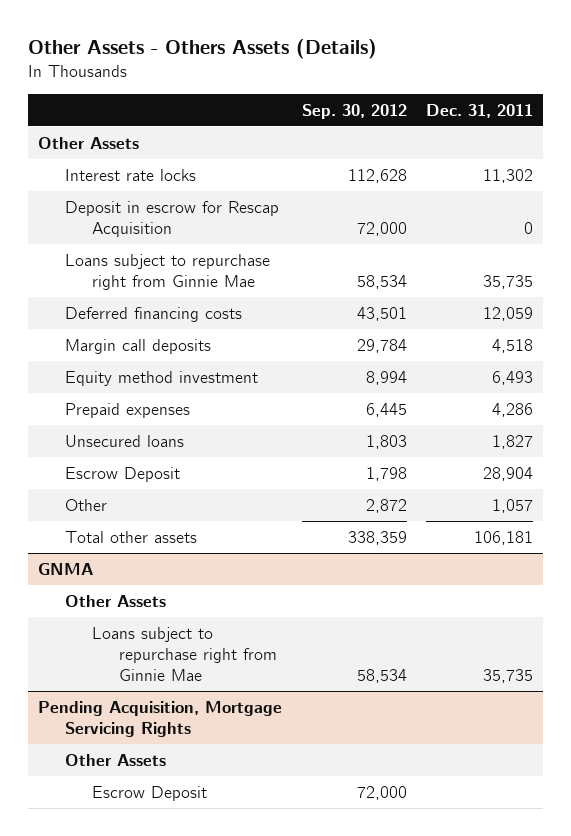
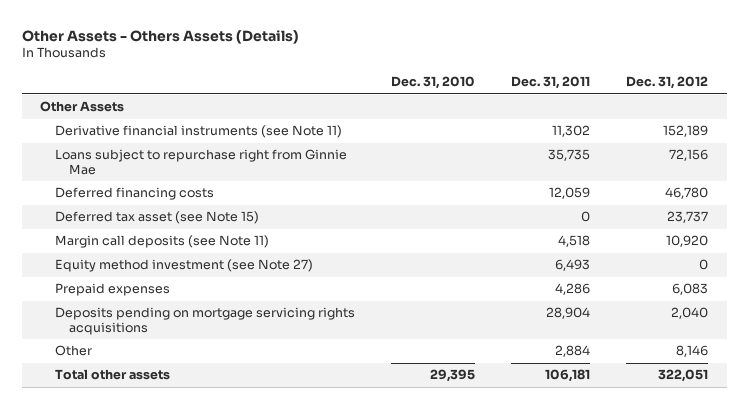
- | Sep. 30, 2012 | Dec. 31, 2011
+ | Dec. 31, 2010 | Dec. 31, 2011 | Dec. 31, 2012
- Interest rate locks | 112,628 | 11,302
- Deposit in escrow for Rescap Acquisition | 72,000 | 0
+ Derivative financial instruments (see Note 11) | | 11,302 | 152,189
- Margin call deposits | 29,784 | 4,518
- Equity method investment | 8,994 | 6,493
+ Deferred tax asset (see Note 15) | | 0 | 23,737
+ Margin call deposits (see Note 11) | | 4,518 | 10,920
+ Equity method investment (see Note 27) | | 6,493 | 0
- Unsecured loans | 1,803 | 1,827
- Escrow Deposit | 1,798 | 28,904
- Other | 2,872 | 1,057
+ Deposits pending on mortgage servicing rights acquisitions | | 28,904 | 2,040
+ Other | | 2,884 | 8,146
- GNMA
- Other Assets
- Loans subject to repurchase right from Ginnie Mae | 58,534 | 35,735
- Pending Acquisition, Mortgage Servicing Rights
- Other Assets
- Escrow Deposit | 72,000 |

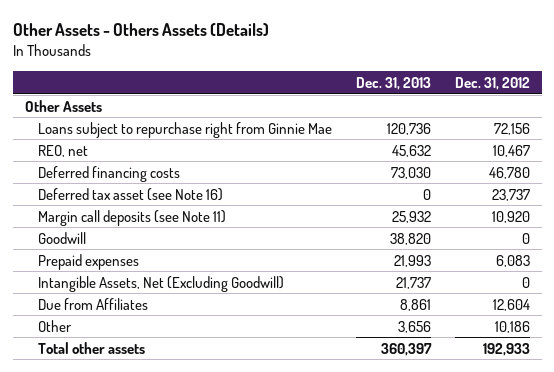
- | Dec. 31, 2010 | Dec. 31, 2011 | Dec. 31, 2012
+ | Dec. 31, 2013 | Dec. 31, 2012
- Derivative financial instruments (see Note 11) | | 11,302 | 152,189
+ REO, net | 45,632 | 10,467
- Deferred tax asset (see Note 15) | | 0 | 23,737
+ Deferred tax asset (see Note 16) | 0 | 23,737
- Equity method investment (see Note 27) | | 6,493 | 0
+ Goodwill | 38,820 | 0
- Deposits pending on mortgage servicing rights acquisitions | | 28,904 | 2,040
- Other | | 2,884 | 8,146
- Total other assets | 29,395 | 106,181 | 322,051
+ Intangible Assets, Net (Excluding Goodwill) | 21,737 | 0
+ Due from Affiliates | 8,861 | 12,604
+ Other | 3,656 | 10,186
+ Total other assets | 360,397 | 192,933

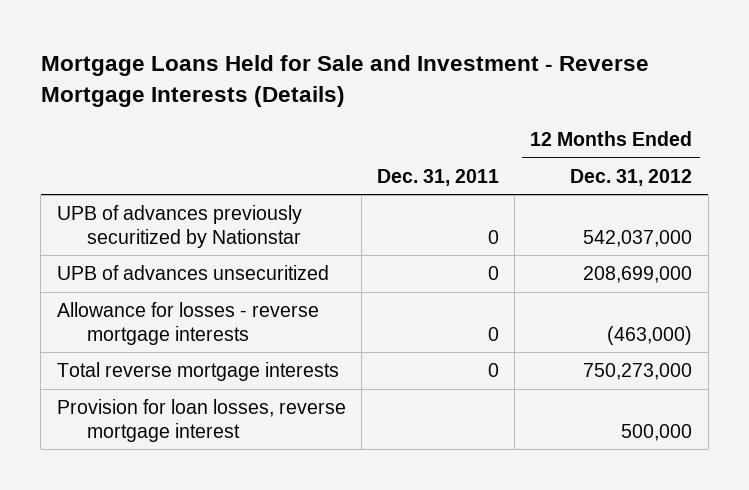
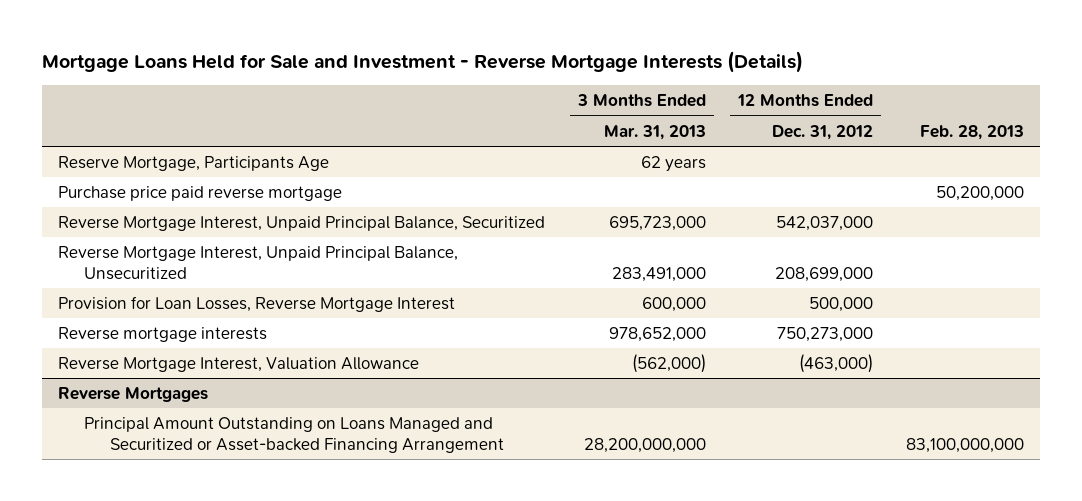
- | Dec. 31, 2011 | 12 Months Ended Dec. 31, 2012
+ | 3 Months Ended Mar. 31, 2013 | 12 Months Ended Dec. 31, 2012 | Feb. 28, 2013
- UPB of advances previously securitized by Nationstar | 0 | 542,037,000
- UPB of advances unsecuritized | 0 | 208,699,000
- Allowance for losses - reverse mortgage interests | 0 | (463,000)
- Total reverse mortgage interests | 0 | 750,273,000
- Provision for loan losses, reverse mortgage interest | | 500,000
+ Reserve Mortgage, Participants Age | 62 years | |
+ Purchase price paid reverse mortgage | | | 50,200,000
+ Reverse Mortgage Interest, Unpaid Principal Balance, Securitized | 695,723,000 | 542,037,000 |
+ Reverse Mortgage Interest, Unpaid Principal Balance, Unsecuritized | 283,491,000 | 208,699,000 |
+ Provision for Loan Losses, Reverse Mortgage Interest | 600,000 | 500,000 |
+ Reverse mortgage interests | 978,652,000 | 750,273,000 |
+ Reverse Mortgage Interest, Valuation Allowance | (562,000) | (463,000) |
+ Reverse Mortgages
+ Principal Amount Outstanding on Loans Managed and Securitized or Asset-backed Financing Arrangement | 28,200,000,000 | | 83,100,000,000

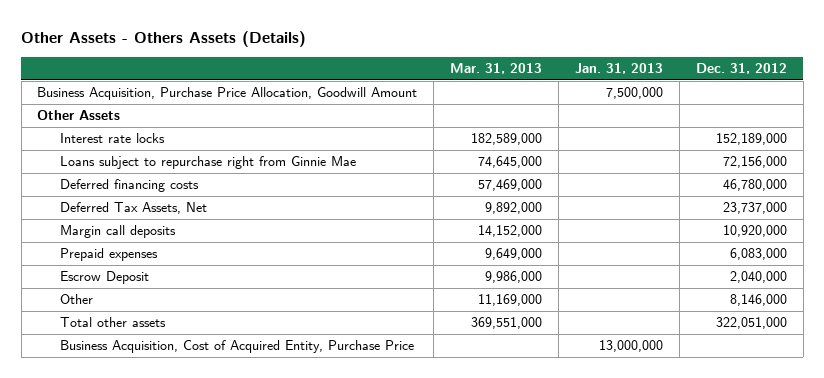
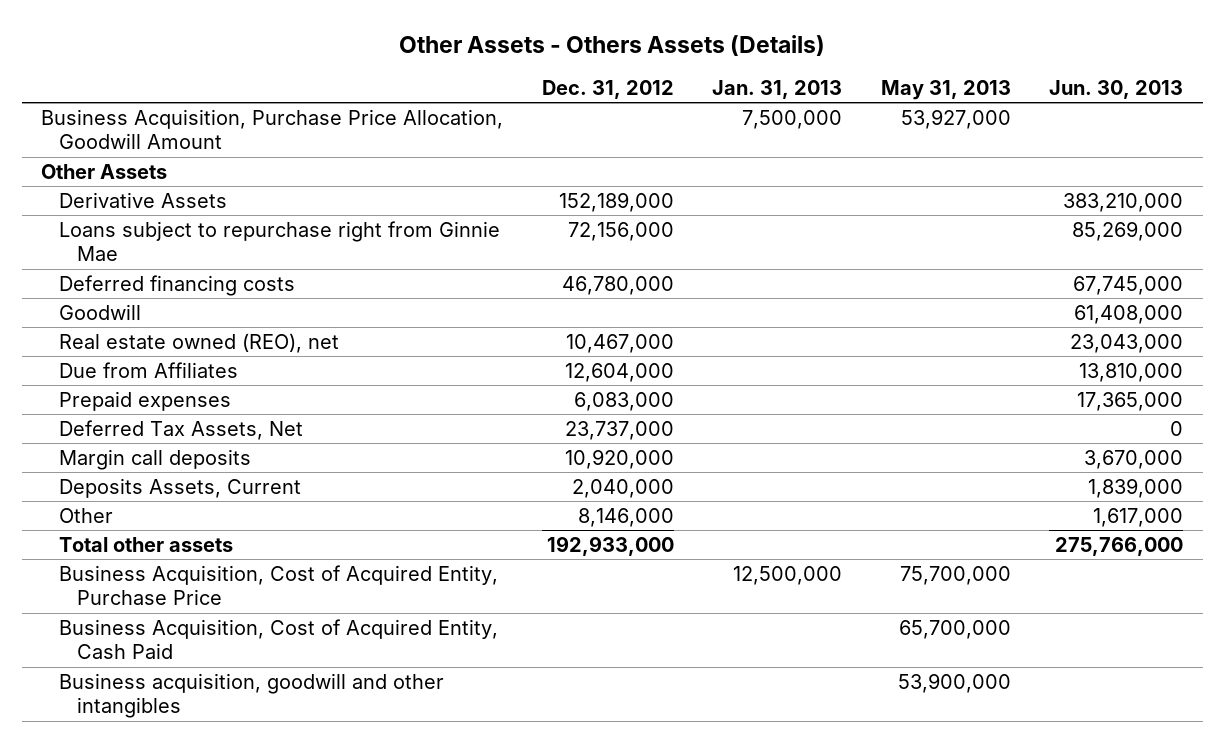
- | Mar. 31, 2013 | Jan. 31, 2013 | Dec. 31, 2012
+ | Dec. 31, 2012 | Jan. 31, 2013 | May 31, 2013 | Jun. 30, 2013
- Interest rate locks | 182,589,000 | | 152,189,000
+ Derivative Assets | 152,189,000 | | | 383,210,000
+ Goodwill | | | | 61,408,000
+ Real estate owned (REO), net | 10,467,000 | | | 23,043,000
+ Due from Affiliates | 12,604,000 | | | 13,810,000
moved up: Prepaid expenses | 6,083,000 | | | 17,365,000
- Escrow Deposit | 9,986,000 | | 2,040,000
+ Deposits Assets, Current | 2,040,000 | | | 1,839,000
- Total other assets | 369,551,000 | | 322,051,000
- Business Acquisition, Cost of Acquired Entity, Purchase Price | | 13,000,000 |
+ Total other assets | 192,933,000 | | | 275,766,000
+ Business Acquisition, Cost of Acquired Entity, Purchase Price | | 12,500,000 | 75,700,000 |
+ Business Acquisition, Cost of Acquired Entity, Cash Paid | | | 65,700,000 |
+ Business acquisition, goodwill and other intangibles | | | 53,900,000 |

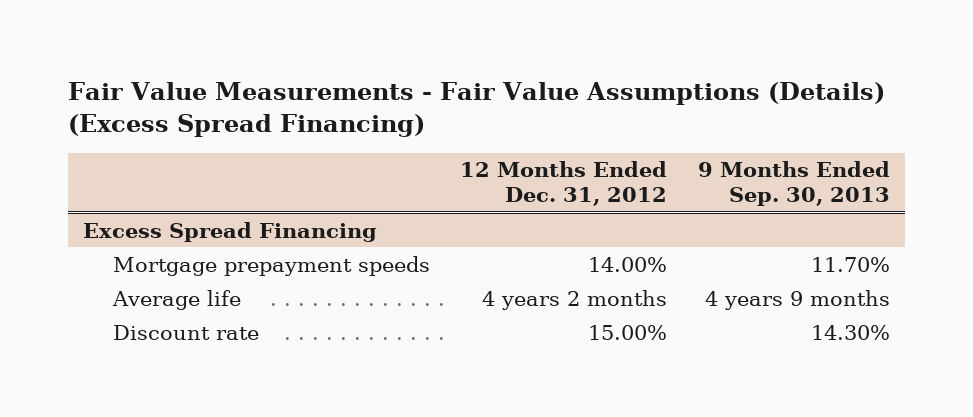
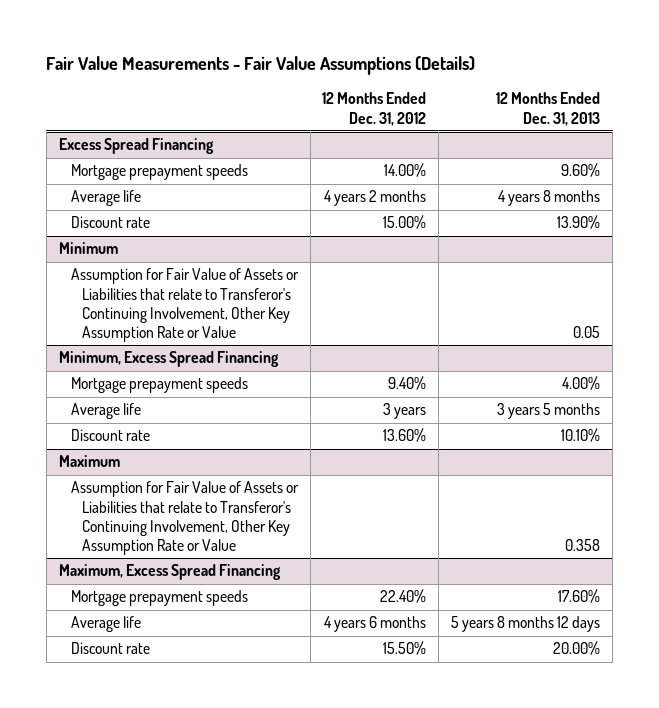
- Fair Value Measurements - Fair Value Assumptions (Details) (Excess Spread Financing)
+ Fair Value Measurements - Fair Value Assumptions (Details)
- | 12 Months Ended Dec. 31, 2012 | 9 Months Ended Sep. 30, 2013
+ | 12 Months Ended Dec. 31, 2012 | 12 Months Ended Dec. 31, 2013
+ Minimum
+ Assumption for Fair Value of Assets or Liabilities that relate to Transferor's Continuing Involvement, Other Key Assumption Rate or Value | | 0.05
+ Minimum, Excess Spread Financing
+ Mortgage prepayment speeds | 9.40% | 4.00%
+ Average life | 3 years | 3 years 5 months
+ Discount rate | 13.60% | 10.10%
+ Maximum
+ Assumption for Fair Value of Assets or Liabilities that relate to Transferor's Continuing Involvement, Other Key Assumption Rate or Value | | 0.358
+ Maximum, Excess Spread Financing
+ Mortgage prepayment speeds | 22.40% | 17.60%
+ Average life | 4 years 6 months | 5 years 8 months 12 days
+ Discount rate | 15.50% | 20.00%

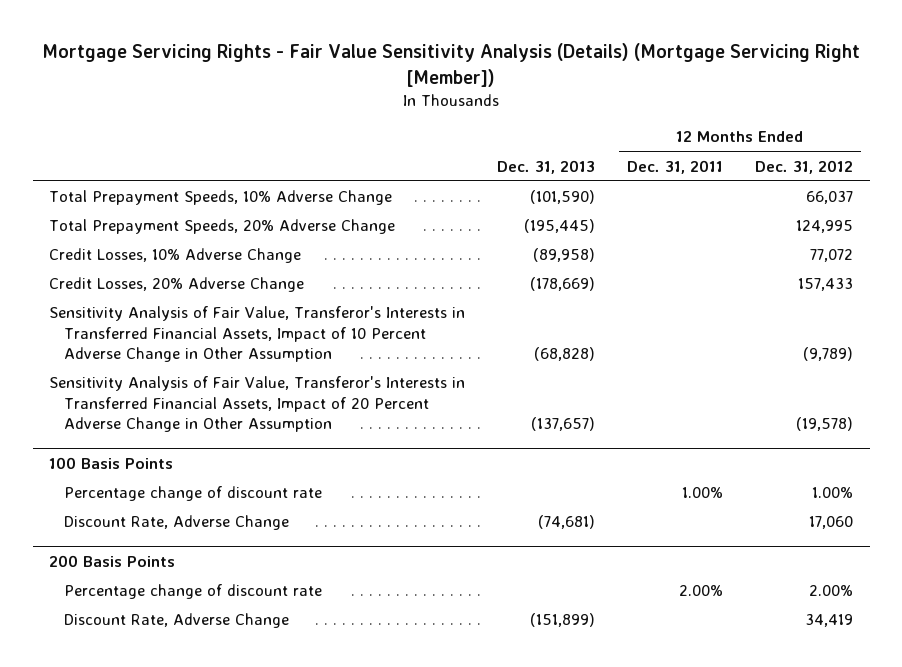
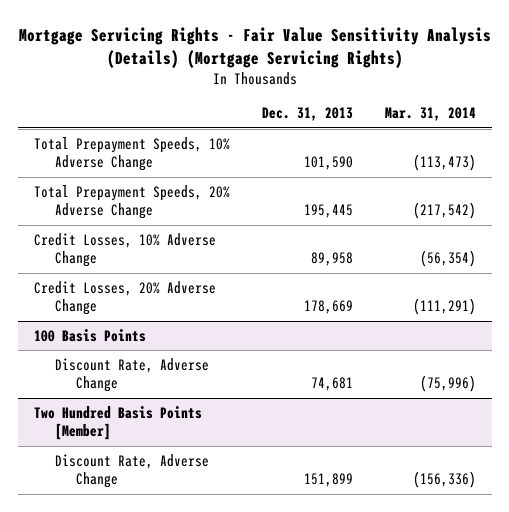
- Mortgage Servicing Rights - Fair Value Sensitivity Analysis (Details) (Mortgage Servicing Right [Member])
+ Mortgage Servicing Rights - Fair Value Sensitivity Analysis (Details) (Mortgage Servicing Rights)
- | Dec. 31, 2013 | 12 Months Ended Dec. 31, 2011 | 12 Months Ended Dec. 31, 2012
+ | Dec. 31, 2013 | Mar. 31, 2014
- Total Prepayment Speeds, 10% Adverse Change | (101,590) | | 66,037
- Total Prepayment Speeds, 20% Adverse Change | (195,445) | | 124,995
- Credit Losses, 10% Adverse Change | (89,958) | | 77,072
- Credit Losses, 20% Adverse Change | (178,669) | | 157,433
- Sensitivity Analysis of Fair Value, Transferor's Interests in Transferred Financial Assets, Impact of 10 Percent Adverse Change in Other Assumption | (68,828) | | (9,789)
- Sensitivity Analysis of Fair Value, Transferor's Interests in Transferred Financial Assets, Impact of 20 Percent Adverse Change in Other Assumption | (137,657) | | (19,578)
+ Total Prepayment Speeds, 10% Adverse Change | 101,590 | (113,473)
+ Total Prepayment Speeds, 20% Adverse Change | 195,445 | (217,542)
+ Credit Losses, 10% Adverse Change | 89,958 | (56,354)
+ Credit Losses, 20% Adverse Change | 178,669 | (111,291)
@ 100 Basis Points
- Percentage change of discount rate | | 1.00% | 1.00%
- Discount Rate, Adverse Change | (74,681) | | 17,060
- 200 Basis Points
- Percentage change of discount rate | | 2.00% | 2.00%
- Discount Rate, Adverse Change | (151,899) | | 34,419
@ 100 Basis Points
+ Discount Rate, Adverse Change | 74,681 | (75,996)
+ Two Hundred Basis Points [Member]
+ Discount Rate, Adverse Change | 151,899 | (156,336)

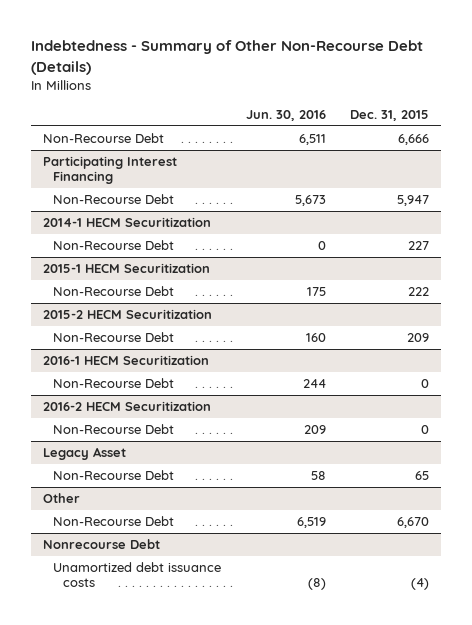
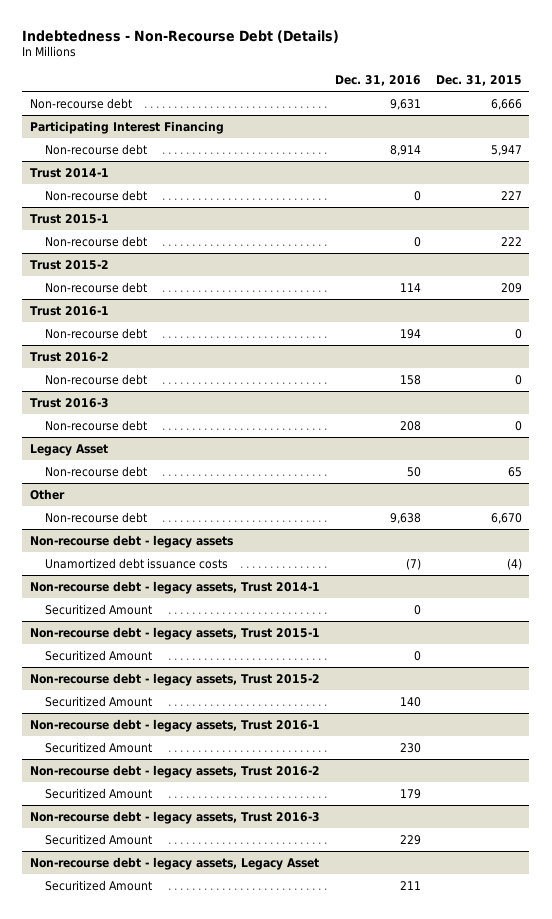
- Indebtedness - Summary of Other Non-Recourse Debt (Details)
+ Indebtedness - Non-Recourse Debt (Details)
- | Jun. 30, 2016 | Dec. 31, 2015
+ | Dec. 31, 2016 | Dec. 31, 2015
- Non-Recourse Debt | 6,511 | 6,666
+ Non-recourse debt | 9,631 | 6,666
@ Participating Interest Financing
- Non-Recourse Debt | 5,673 | 5,947
- 2014-1 HECM Securitization
- Non-Recourse Debt | 0 | 227
- 2015-1 HECM Securitization
- Non-Recourse Debt | 175 | 222
- 2015-2 HECM Securitization
- Non-Recourse Debt | 160 | 209
- 2016-1 HECM Securitization
- Non-Recourse Debt | 244 | 0
- 2016-2 HECM Securitization
- Non-Recourse Debt | 209 | 0
@ Participating Interest Financing
+ Non-recourse debt | 8,914 | 5,947
+ Trust 2014-1
+ Non-recourse debt | 0 | 227
+ Trust 2015-1
+ Non-recourse debt | 0 | 222
+ Trust 2015-2
+ Non-recourse debt | 114 | 209
+ Trust 2016-1
+ Non-recourse debt | 194 | 0
+ Trust 2016-2
+ Non-recourse debt | 158 | 0
+ Trust 2016-3
+ Non-recourse debt | 208 | 0
@ Legacy Asset
- Non-Recourse Debt | 58 | 65
+ Non-recourse debt | 50 | 65
@ Other
- Non-Recourse Debt | 6,519 | 6,670
- Nonrecourse Debt
@ Other
+ Non-recourse debt | 9,638 | 6,670
+ Non-recourse debt - legacy assets
+ Non-recourse debt - legacy assets, Trust 2014-1
+ Securitized Amount | 0 |
+ Non-recourse debt - legacy assets, Trust 2015-1
+ Securitized Amount | 0 |
+ Non-recourse debt - legacy assets, Trust 2015-2
+ Securitized Amount | 140 |
+ Non-recourse debt - legacy assets, Trust 2016-1
+ Securitized Amount | 230 |
+ Non-recourse debt - legacy assets, Trust 2016-2
+ Securitized Amount | 179 |
+ Non-recourse debt - legacy assets, Trust 2016-3
+ Securitized Amount | 229 |
+ Non-recourse debt - legacy assets, Legacy Asset
+ Securitized Amount | 211 |

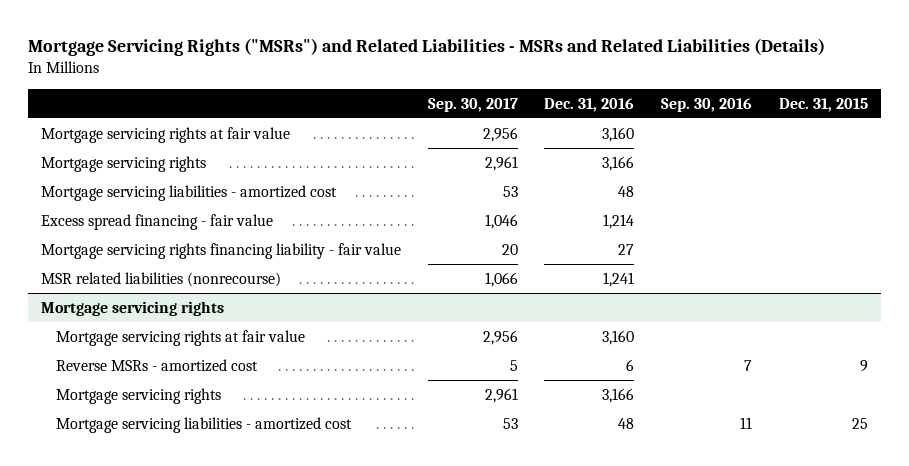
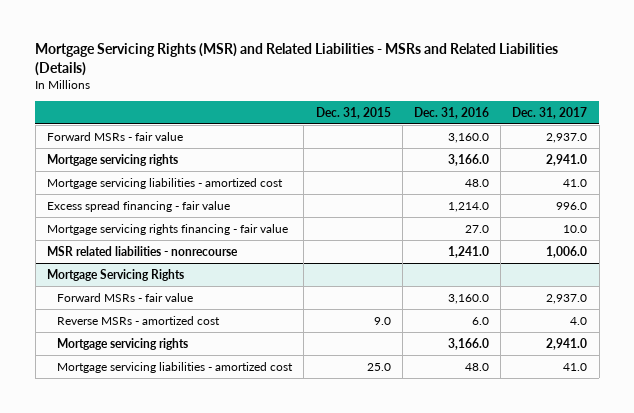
- Mortgage Servicing Rights ("MSRs") and Related Liabilities - MSRs and Related Liabilities (Details)
+ Mortgage Servicing Rights (MSR) and Related Liabilities - MSRs and Related Liabilities (Details)
- | Sep. 30, 2017 | Dec. 31, 2016 | Sep. 30, 2016 | Dec. 31, 2015
+ | Dec. 31, 2015 | Dec. 31, 2016 | Dec. 31, 2017
- Mortgage servicing rights at fair value | 2,956 | 3,160 | |
- Mortgage servicing rights | 2,961 | 3,166 | |
- Mortgage servicing liabilities - amortized cost | 53 | 48 | |
- Excess spread financing - fair value | 1,046 | 1,214 | |
- Mortgage servicing rights financing liability - fair value | 20 | 27 | |
- MSR related liabilities (nonrecourse) | 1,066 | 1,241 | |
- Mortgage servicing rights
- Mortgage servicing rights at fair value | 2,956 | 3,160 | |
- Reverse MSRs - amortized cost | 5 | 6 | 7 | 9
- Mortgage servicing rights | 2,961 | 3,166 | |
- Mortgage servicing liabilities - amortized cost | 53 | 48 | 11 | 25
+ Forward MSRs - fair value | | 3,160.0 | 2,937.0
+ Mortgage servicing rights | | 3,166.0 | 2,941.0
+ Mortgage servicing liabilities - amortized cost | | 48.0 | 41.0
+ Excess spread financing - fair value | | 1,214.0 | 996.0
+ Mortgage servicing rights financing - fair value | | 27.0 | 10.0
+ MSR related liabilities - nonrecourse | | 1,241.0 | 1,006.0
+ Mortgage Servicing Rights
+ Forward MSRs - fair value | | 3,160.0 | 2,937.0
+ Reverse MSRs - amortized cost | 9.0 | 6.0 | 4.0
+ Mortgage servicing rights | | 3,166.0 | 2,941.0
+ Mortgage servicing liabilities - amortized cost | 25.0 | 48.0 | 41.0

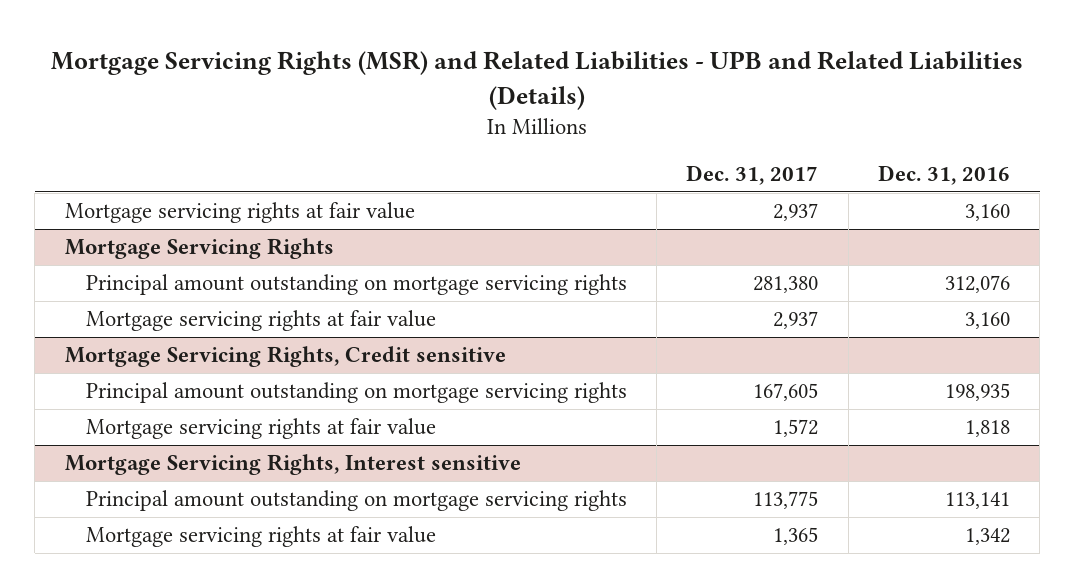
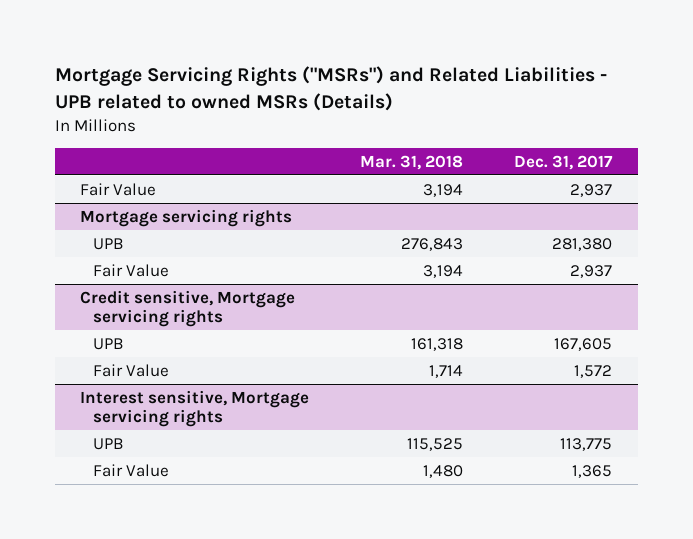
- Mortgage Servicing Rights (MSR) and Related Liabilities - UPB and Related Liabilities (Details)
+ Mortgage Servicing Rights ("MSRs") and Related Liabilities - UPB related to owned MSRs (Details)
- | Dec. 31, 2017 | Dec. 31, 2016
+ | Mar. 31, 2018 | Dec. 31, 2017
- Mortgage servicing rights at fair value | 2,937 | 3,160
- Mortgage Servicing Rights
- Principal amount outstanding on mortgage servicing rights | 281,380 | 312,076
- Mortgage servicing rights at fair value | 2,937 | 3,160
- Mortgage Servicing Rights, Credit sensitive
- Principal amount outstanding on mortgage servicing rights | 167,605 | 198,935
- Mortgage servicing rights at fair value | 1,572 | 1,818
- Mortgage Servicing Rights, Interest sensitive
- Principal amount outstanding on mortgage servicing rights | 113,775 | 113,141
- Mortgage servicing rights at fair value | 1,365 | 1,342
+ Fair Value | 3,194 | 2,937
+ Mortgage servicing rights
+ UPB | 276,843 | 281,380
+ Fair Value | 3,194 | 2,937
+ Credit sensitive, Mortgage servicing rights
+ UPB | 161,318 | 167,605
+ Fair Value | 1,714 | 1,572
+ Interest sensitive, Mortgage servicing rights
+ UPB | 115,525 | 113,775
+ Fair Value | 1,480 | 1,365

